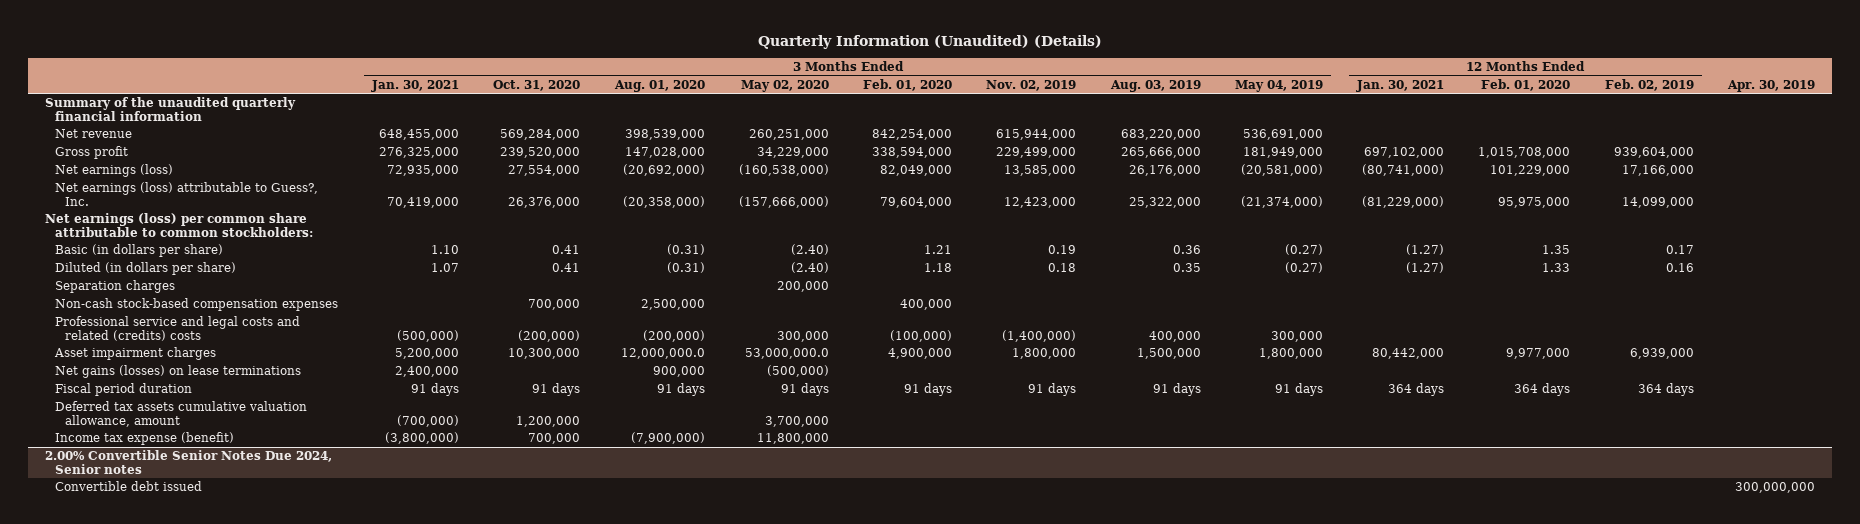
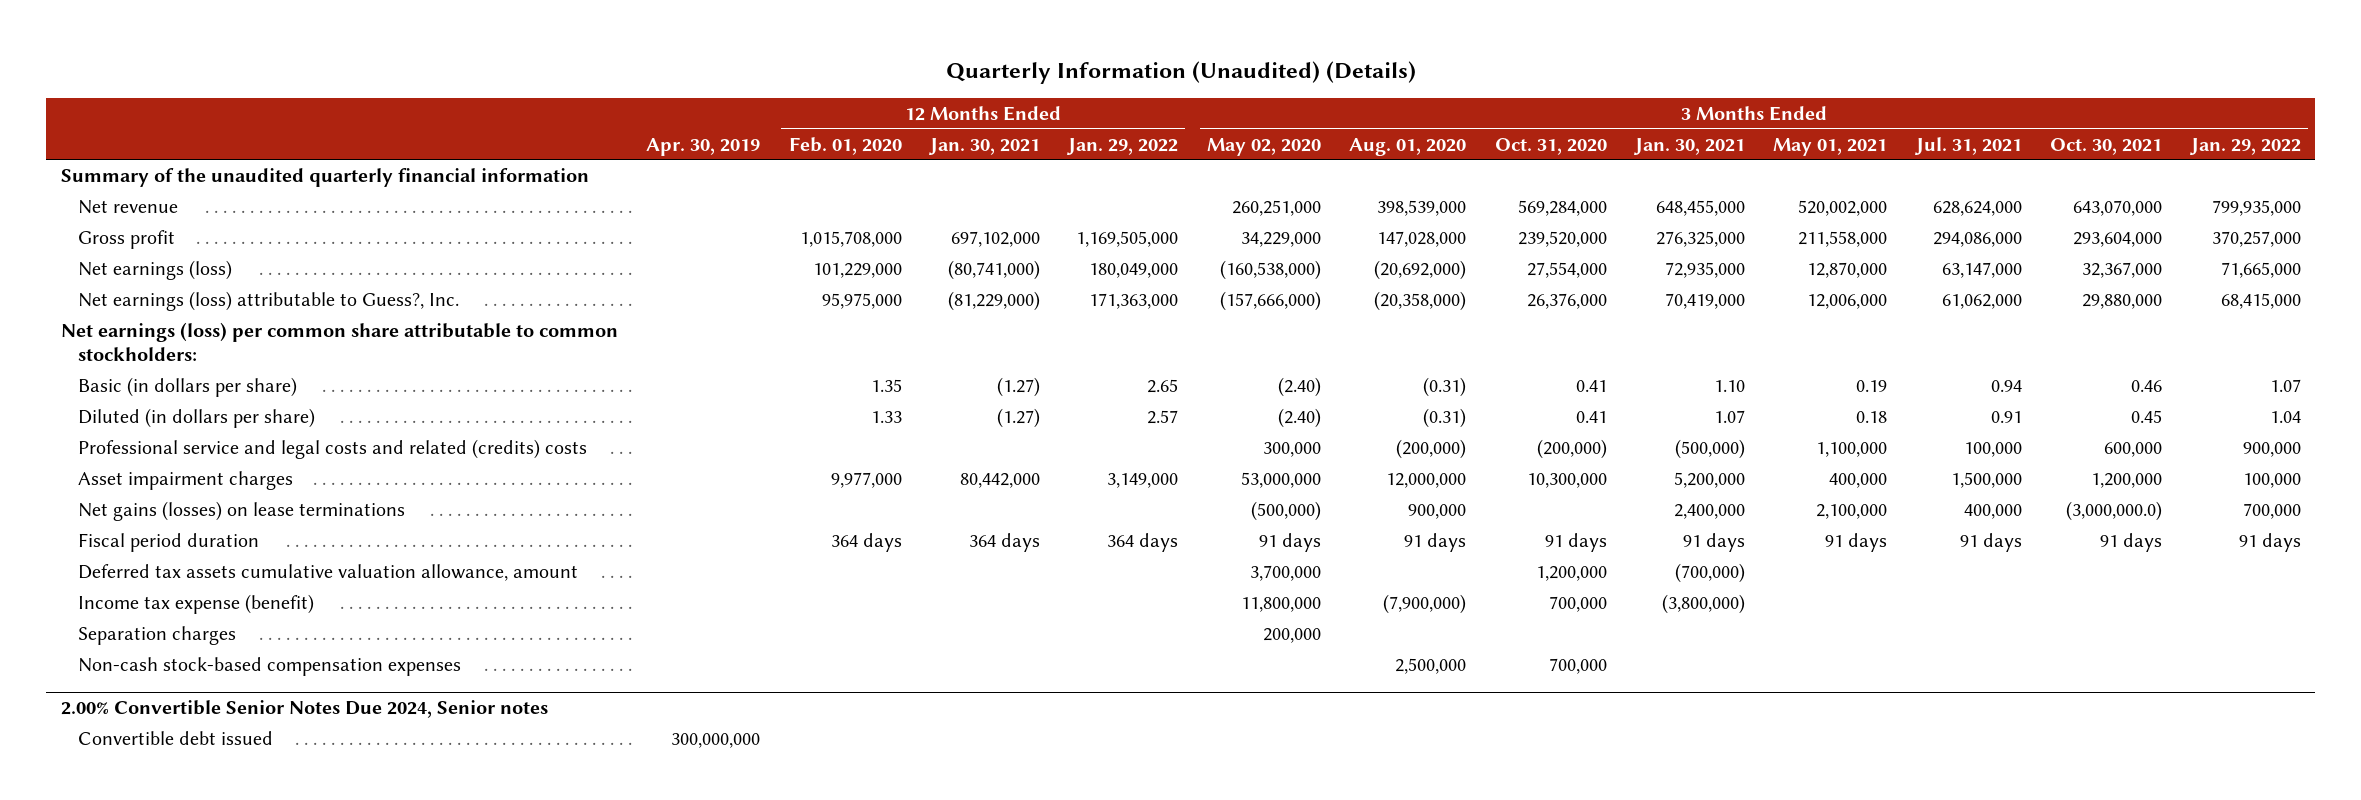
- | 3 Months Ended Jan. 30, 2021 | 3 Months Ended Oct. 31, 2020 | 3 Months Ended Aug. 01, 2020 | 3 Months Ended May 02, 2020 | 3 Months Ended Feb. 01, 2020 | 3 Months Ended Nov. 02, 2019 | 3 Months Ended Aug. 03, 2019 | 3 Months Ended May 04, 2019 | 12 Months Ended Jan. 30, 2021 | 12 Months Ended Feb. 01, 2020 | 12 Months Ended Feb. 02, 2019 | Apr. 30, 2019
+ | Apr. 30, 2019 | 12 Months Ended Feb. 01, 2020 | 12 Months Ended Jan. 30, 2021 | 12 Months Ended Jan. 29, 2022 | 3 Months Ended May 02, 2020 | 3 Months Ended Aug. 01, 2020 | 3 Months Ended Oct. 31, 2020 | 3 Months Ended Jan. 30, 2021 | 3 Months Ended May 01, 2021 | 3 Months Ended Jul. 31, 2021 | 3 Months Ended Oct. 30, 2021 | 3 Months Ended Jan. 29, 2022
- Asset impairment charges | 5,200,000 | 10,300,000 | 12,000,000.0 | 53,000,000.0 | 4,900,000 | 1,800,000 | 1,500,000 | 1,800,000 | 80,442,000 | 9,977,000 | 6,939,000 |
+ Asset impairment charges | | 9,977,000 | 80,442,000 | 3,149,000 | 53,000,000 | 12,000,000 | 10,300,000 | 5,200,000 | 400,000 | 1,500,000 | 1,200,000 | 100,000
moved down: Separation charges | | | | | 200,000 | | | | | | |
moved down: Non-cash stock-based compensation expenses | | | | | | 2,500,000 | 700,000 | | | | |

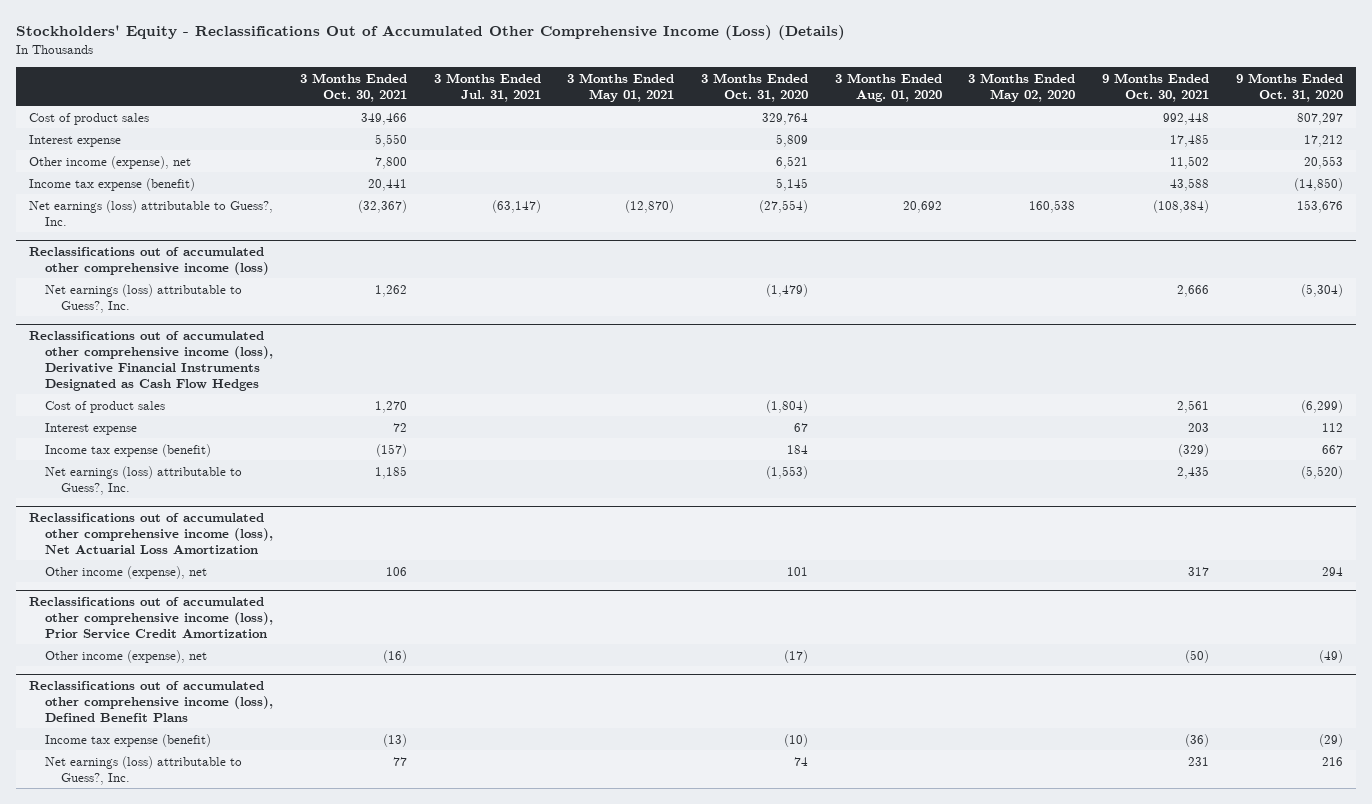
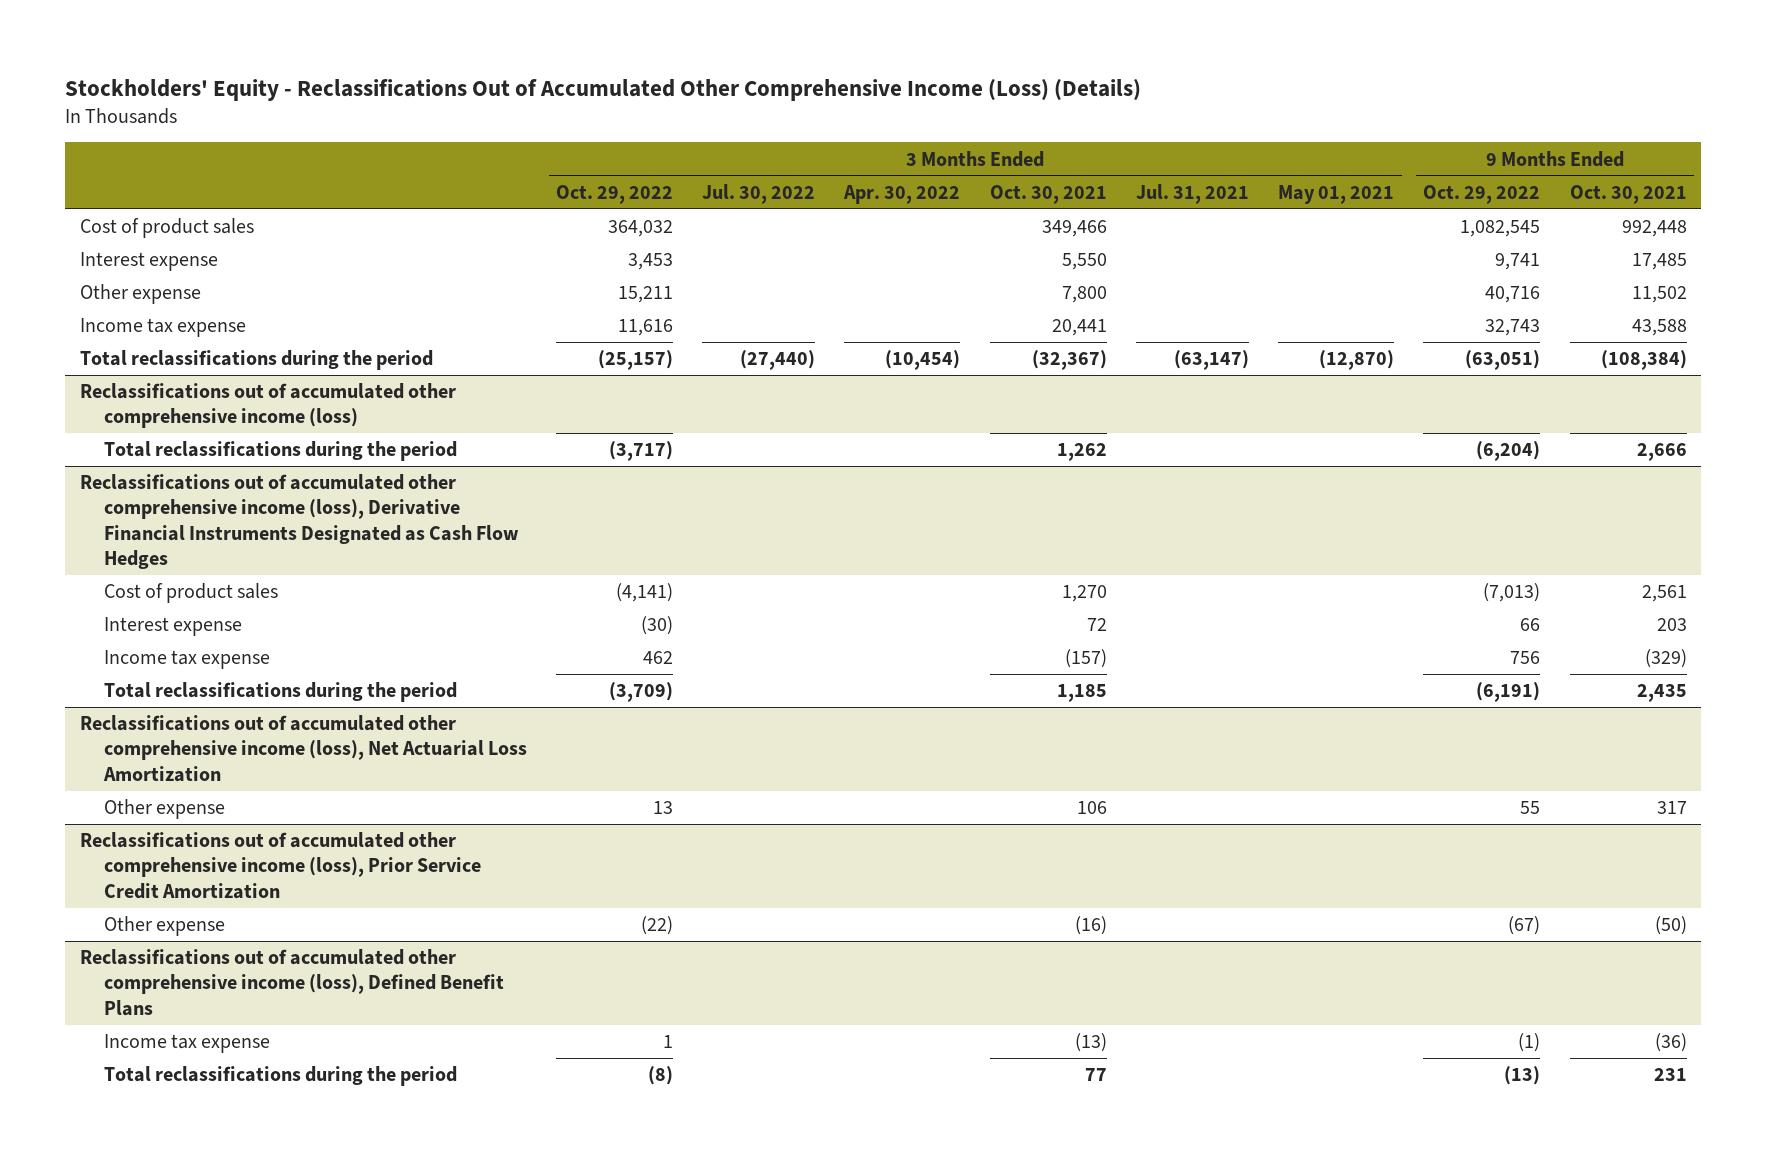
- | 3 Months Ended Oct. 30, 2021 | 3 Months Ended Jul. 31, 2021 | 3 Months Ended May 01, 2021 | 3 Months Ended Oct. 31, 2020 | 3 Months Ended Aug. 01, 2020 | 3 Months Ended May 02, 2020 | 9 Months Ended Oct. 30, 2021 | 9 Months Ended Oct. 31, 2020
+ | 3 Months Ended Oct. 29, 2022 | 3 Months Ended Jul. 30, 2022 | 3 Months Ended Apr. 30, 2022 | 3 Months Ended Oct. 30, 2021 | 3 Months Ended Jul. 31, 2021 | 3 Months Ended May 01, 2021 | 9 Months Ended Oct. 29, 2022 | 9 Months Ended Oct. 30, 2021
- Other income (expense), net | 7,800 | | | 6,521 | | | 11,502 | 20,553
- Income tax expense (benefit) | 20,441 | | | 5,145 | | | 43,588 | (14,850)
- Net earnings (loss) attributable to Guess?, Inc. | (32,367) | (63,147) | (12,870) | (27,554) | 20,692 | 160,538 | (108,384) | 153,676
+ Other expense | 15,211 | | | 7,800 | | | 40,716 | 11,502
+ Income tax expense | 11,616 | | | 20,441 | | | 32,743 | 43,588
+ Total reclassifications during the period | (25,157) | (27,440) | (10,454) | (32,367) | (63,147) | (12,870) | (63,051) | (108,384)
@ Reclassifications out of accumulated other comprehensive income (loss)
- Net earnings (loss) attributable to Guess?, Inc. | 1,262 | | | (1,479) | | | 2,666 | (5,304)
+ Total reclassifications during the period | (3,717) | | | 1,262 | | | (6,204) | 2,666
@ Reclassifications out of accumulated other comprehensive income (loss), Derivative Financial Instruments Designated as Cash Flow Hedges
- Income tax expense (benefit) | (157) | | | 184 | | | (329) | 667
- Net earnings (loss) attributable to Guess?, Inc. | 1,185 | | | (1,553) | | | 2,435 | (5,520)
+ Income tax expense | 462 | | | (157) | | | 756 | (329)
+ Total reclassifications during the period | (3,709) | | | 1,185 | | | (6,191) | 2,435
@ Reclassifications out of accumulated other comprehensive income (loss), Net Actuarial Loss Amortization
- Other income (expense), net | 106 | | | 101 | | | 317 | 294
+ Other expense | 13 | | | 106 | | | 55 | 317
@ Reclassifications out of accumulated other comprehensive income (loss), Prior Service Credit Amortization
- Other income (expense), net | (16) | | | (17) | | | (50) | (49)
+ Other expense | (22) | | | (16) | | | (67) | (50)
@ Reclassifications out of accumulated other comprehensive income (loss), Defined Benefit Plans
- Income tax expense (benefit) | (13) | | | (10) | | | (36) | (29)
- Net earnings (loss) attributable to Guess?, Inc. | 77 | | | 74 | | | 231 | 216
+ Income tax expense | 1 | | | (13) | | | (1) | (36)
+ Total reclassifications during the period | (8) | | | 77 | | | (13) | 231

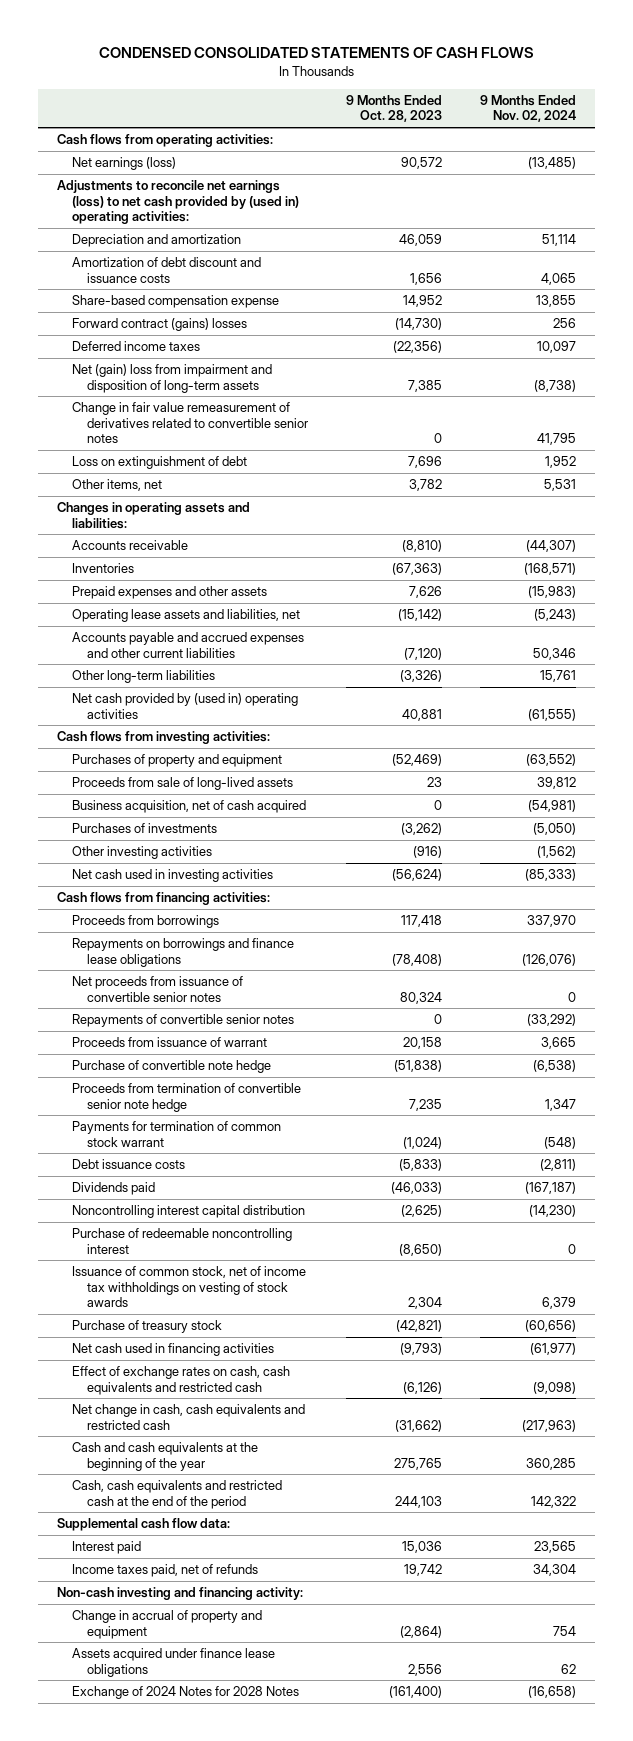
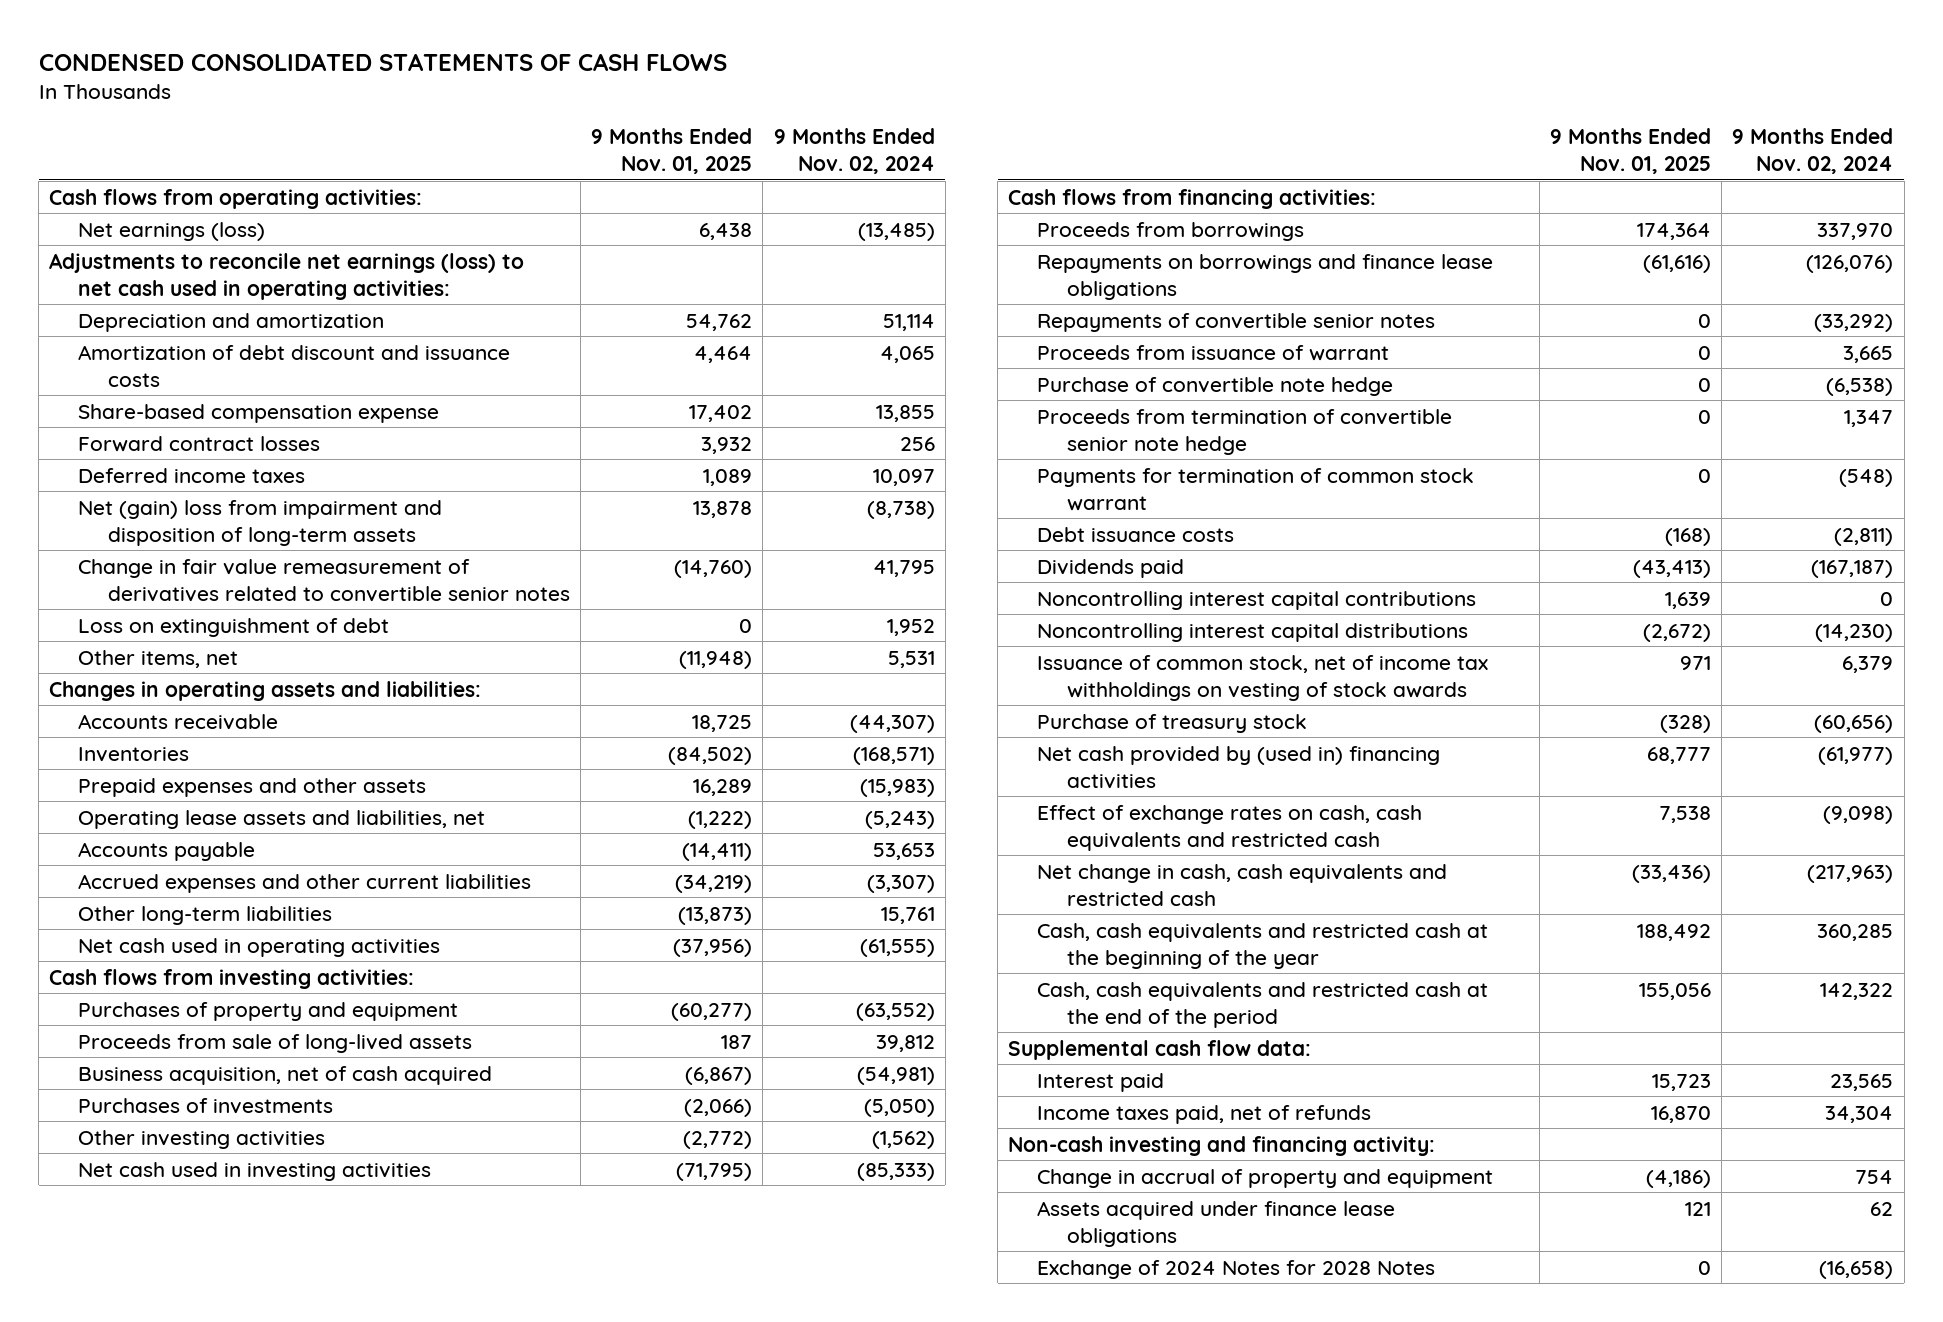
- | 9 Months Ended Oct. 28, 2023 | 9 Months Ended Nov. 02, 2024
+ | 9 Months Ended Nov. 01, 2025 | 9 Months Ended Nov. 02, 2024
- Adjustments to reconcile net earnings (loss) to net cash provided by (used in) operating activities:
+ Adjustments to reconcile net earnings (loss) to net cash used in operating activities:
- Forward contract (gains) losses | (14,730) | 256
+ Forward contract losses | 3,932 | 256
- Accounts payable and accrued expenses and other current liabilities | (7,120) | 50,346
+ Accounts payable | (14,411) | 53,653
+ Accrued expenses and other current liabilities | (34,219) | (3,307)
- Net cash provided by (used in) operating activities | 40,881 | (61,555)
+ Net cash used in operating activities | (37,956) | (61,555)
- Net proceeds from issuance of convertible senior notes | 80,324 | 0
- Noncontrolling interest capital distribution | (2,625) | (14,230)
- Purchase of redeemable noncontrolling interest | (8,650) | 0
+ Noncontrolling interest capital contributions | 1,639 | 0
+ Noncontrolling interest capital distributions | (2,672) | (14,230)
- Net cash used in financing activities | (9,793) | (61,977)
+ Net cash provided by (used in) financing activities | 68,777 | (61,977)
- Cash and cash equivalents at the beginning of the year | 275,765 | 360,285
+ Cash, cash equivalents and restricted cash at the beginning of the year | 188,492 | 360,285

